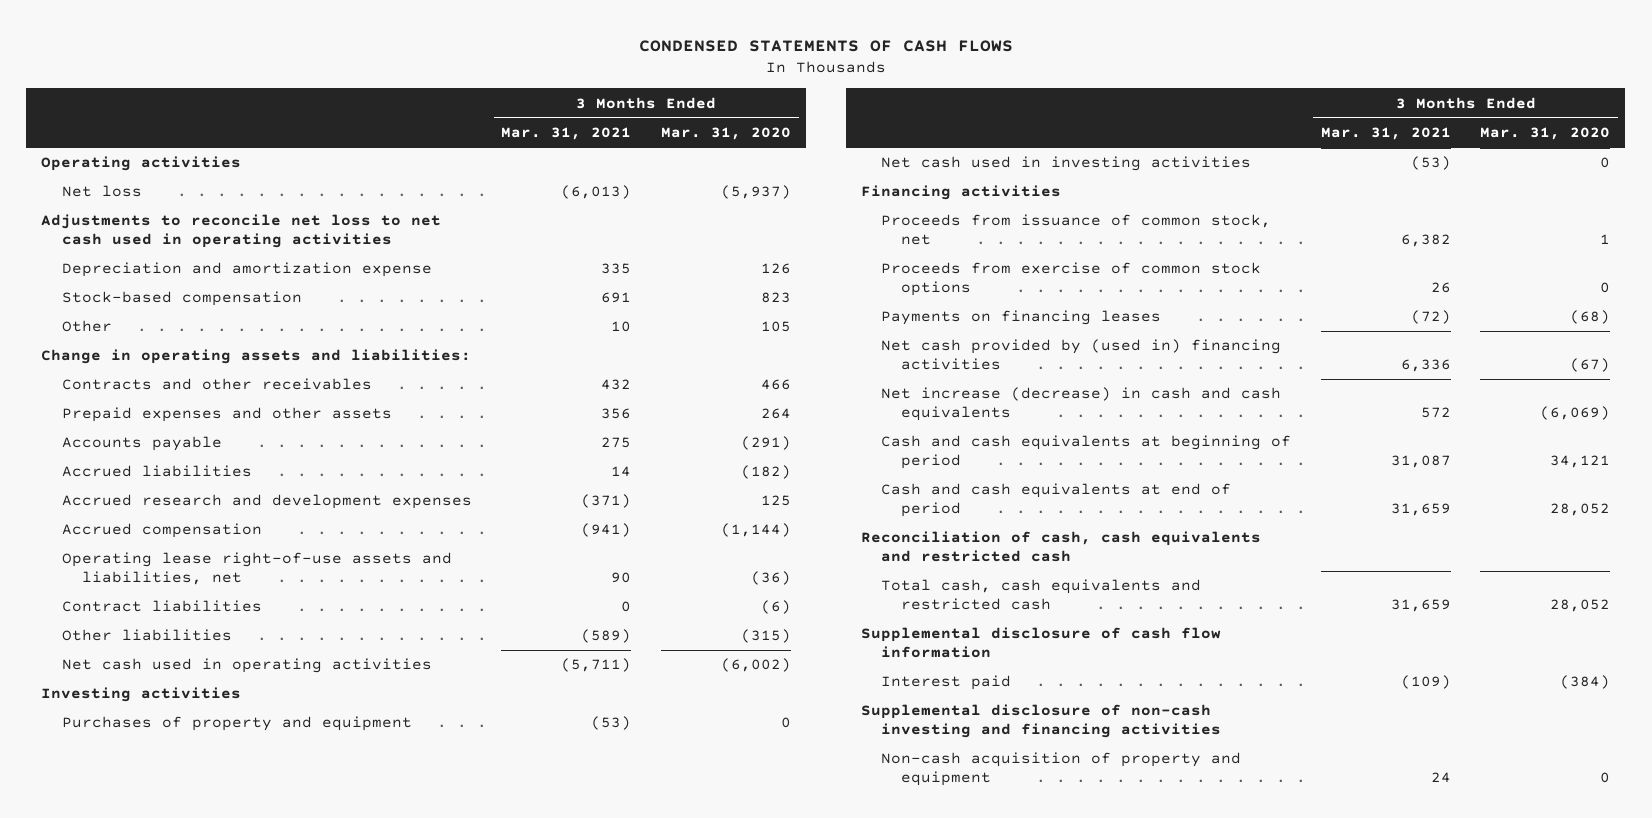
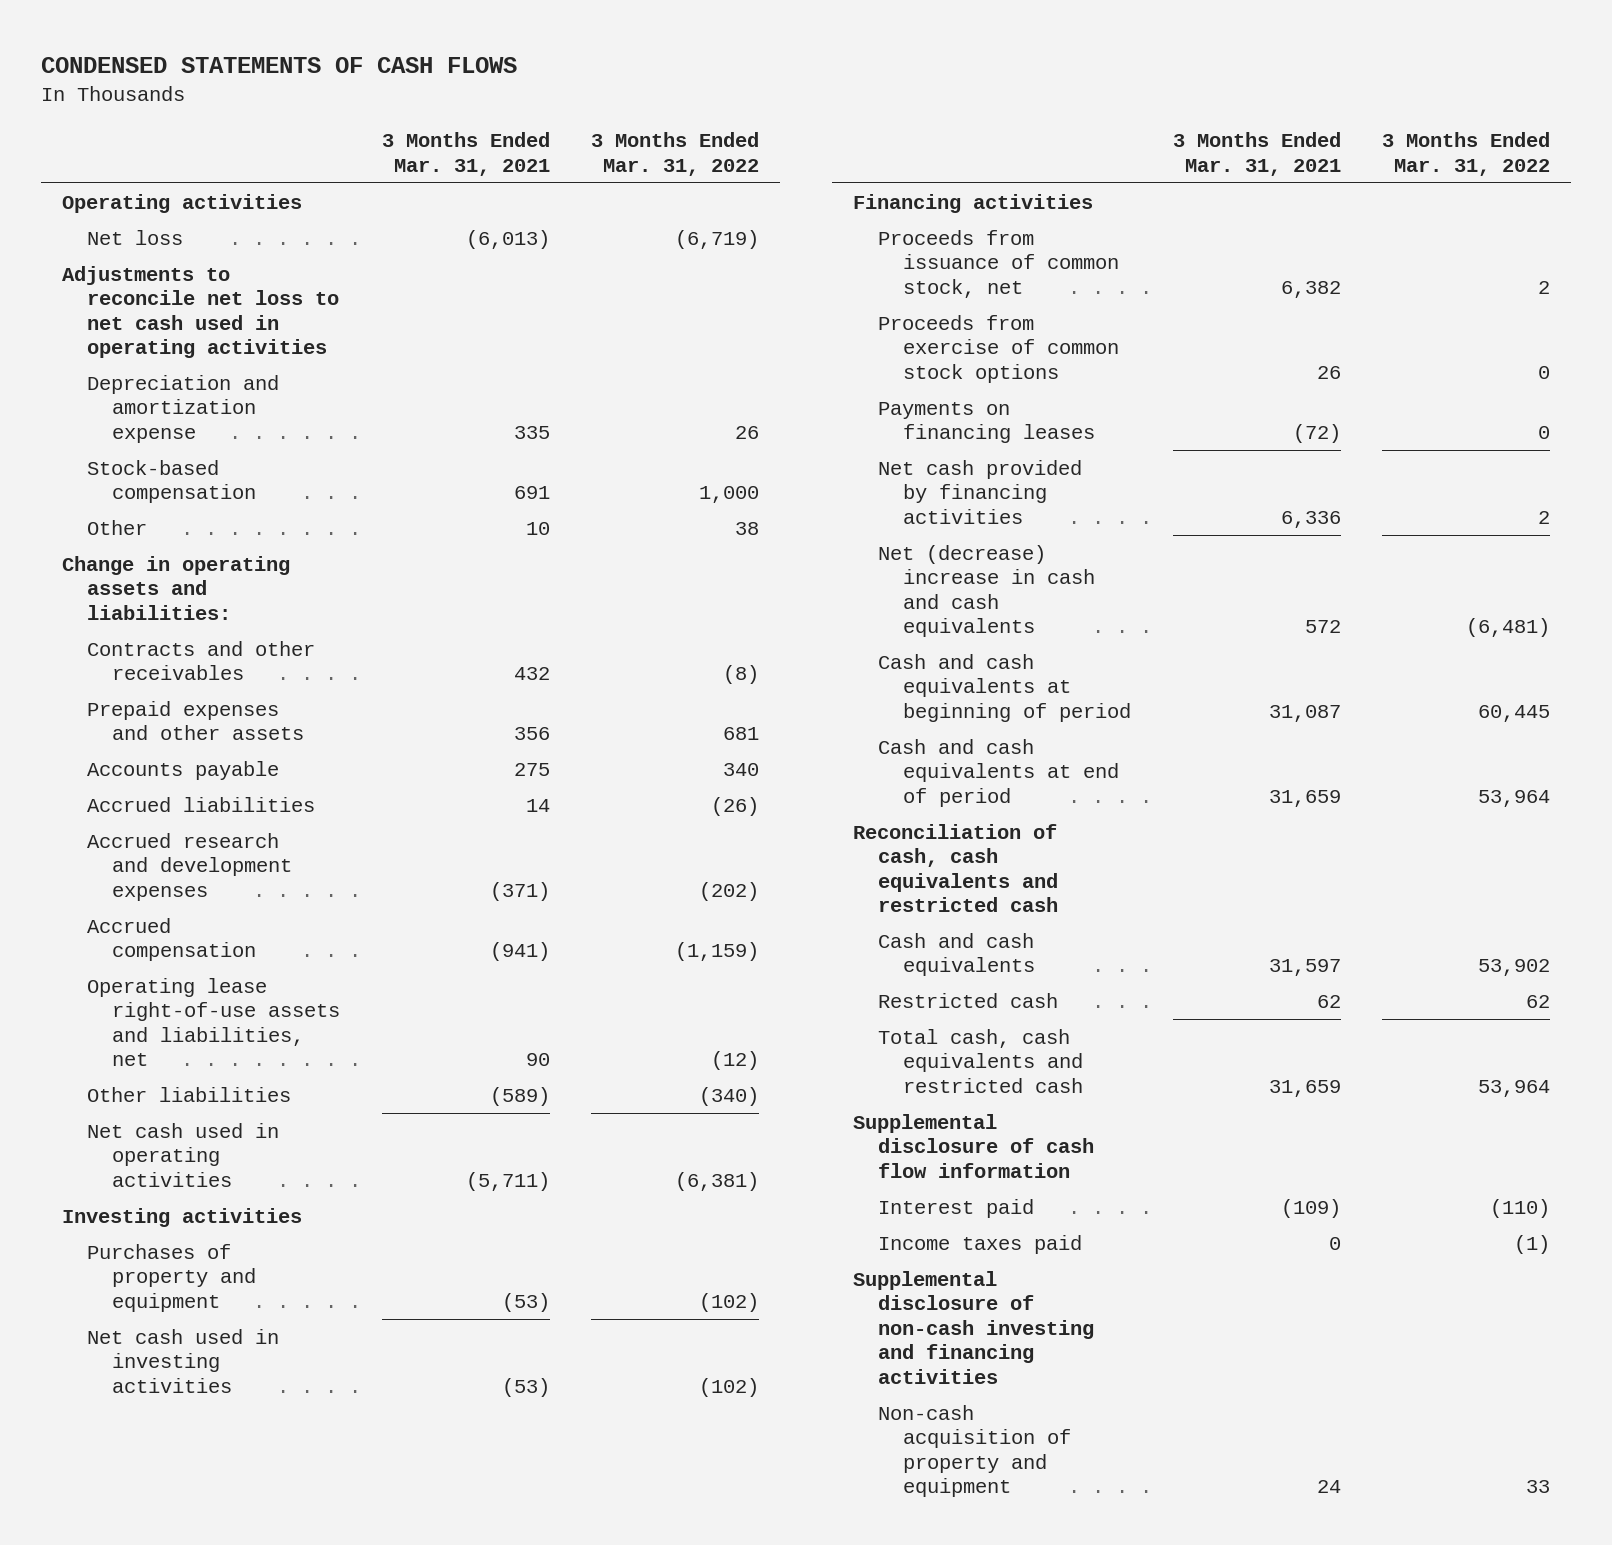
- | 3 Months Ended Mar. 31, 2021 | 3 Months Ended Mar. 31, 2020
+ | 3 Months Ended Mar. 31, 2021 | 3 Months Ended Mar. 31, 2022
- Contract liabilities | 0 | (6)
- Net cash provided by (used in) financing activities | 6,336 | (67)
- Net increase (decrease) in cash and cash equivalents | 572 | (6,069)
+ Net cash provided by financing activities | 6,336 | 2
+ Net (decrease) increase in cash and cash equivalents | 572 | (6,481)
+ Cash and cash equivalents | 31,597 | 53,902
+ Restricted cash | 62 | 62
+ Income taxes paid | 0 | (1)

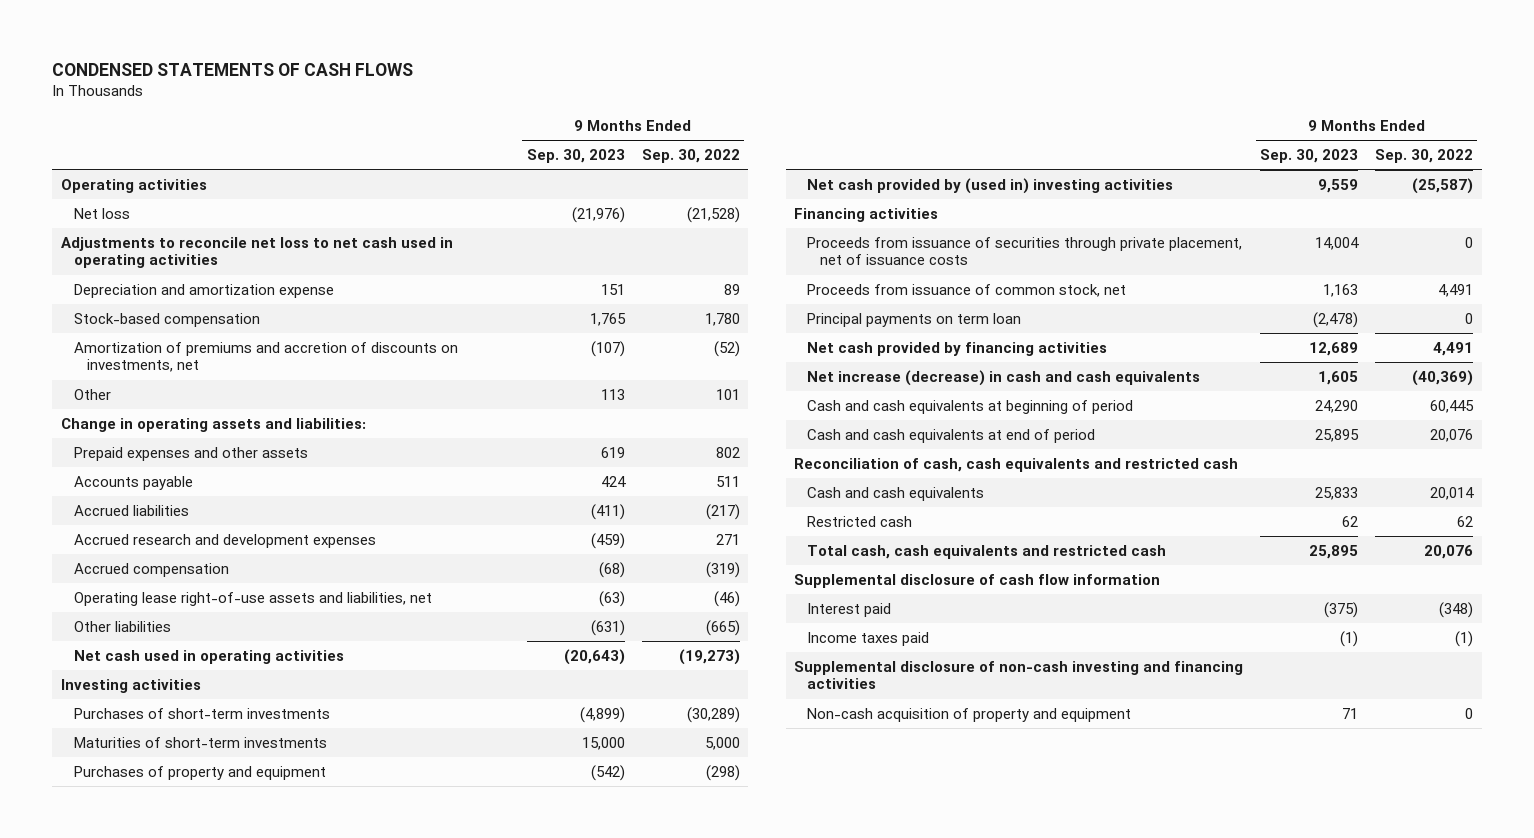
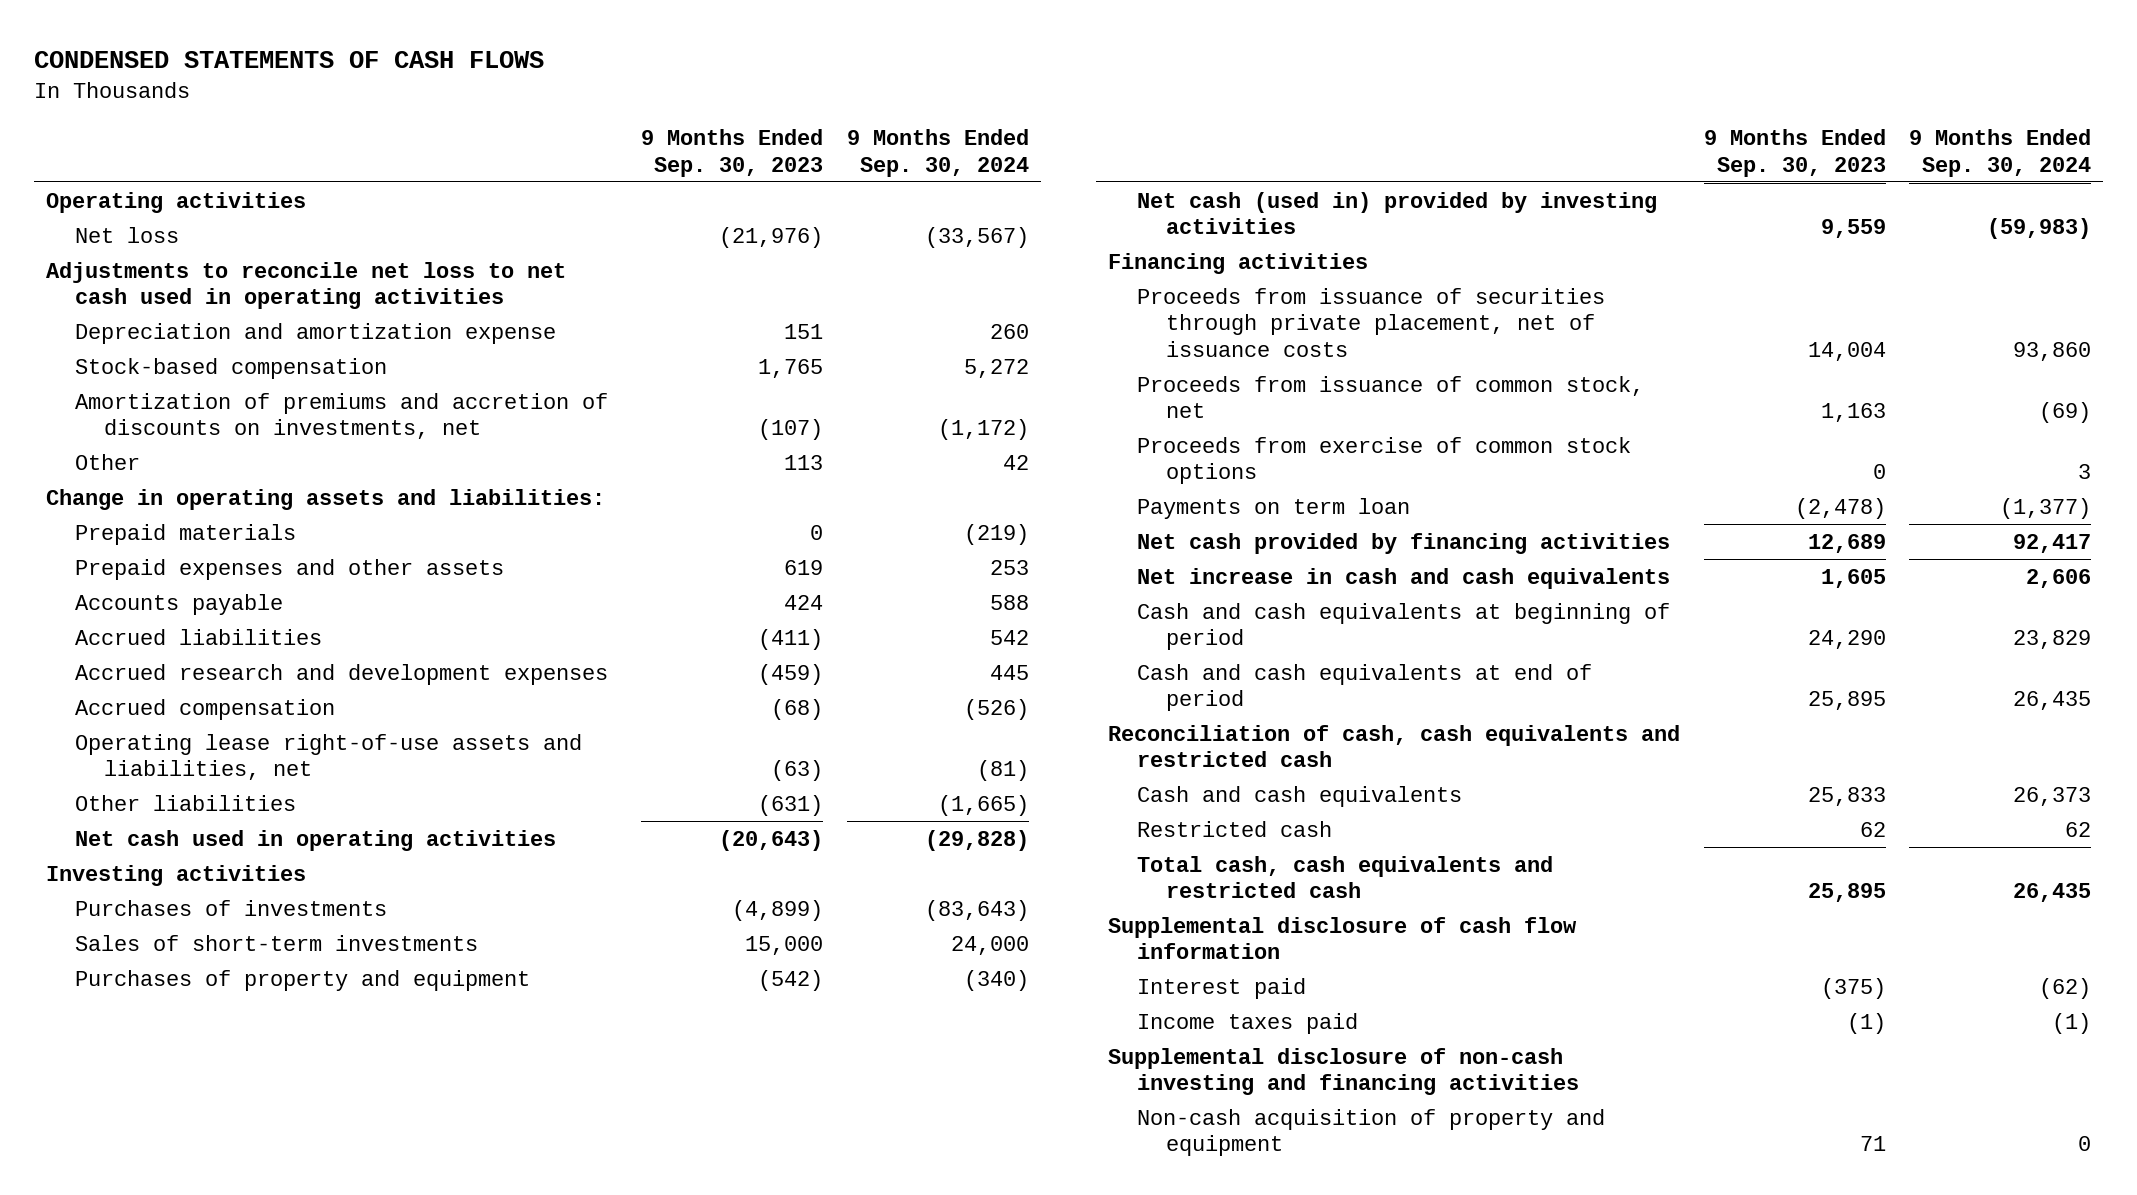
- | 9 Months Ended Sep. 30, 2023 | 9 Months Ended Sep. 30, 2022
+ | 9 Months Ended Sep. 30, 2023 | 9 Months Ended Sep. 30, 2024
+ Prepaid materials | 0 | (219)
- Purchases of short-term investments | (4,899) | (30,289)
- Maturities of short-term investments | 15,000 | 5,000
+ Purchases of investments | (4,899) | (83,643)
+ Sales of short-term investments | 15,000 | 24,000
- Net cash provided by (used in) investing activities | 9,559 | (25,587)
+ Net cash (used in) provided by investing activities | 9,559 | (59,983)
- Principal payments on term loan | (2,478) | 0
+ Proceeds from exercise of common stock options | 0 | 3
+ Payments on term loan | (2,478) | (1,377)
- Net increase (decrease) in cash and cash equivalents | 1,605 | (40,369)
+ Net increase in cash and cash equivalents | 1,605 | 2,606

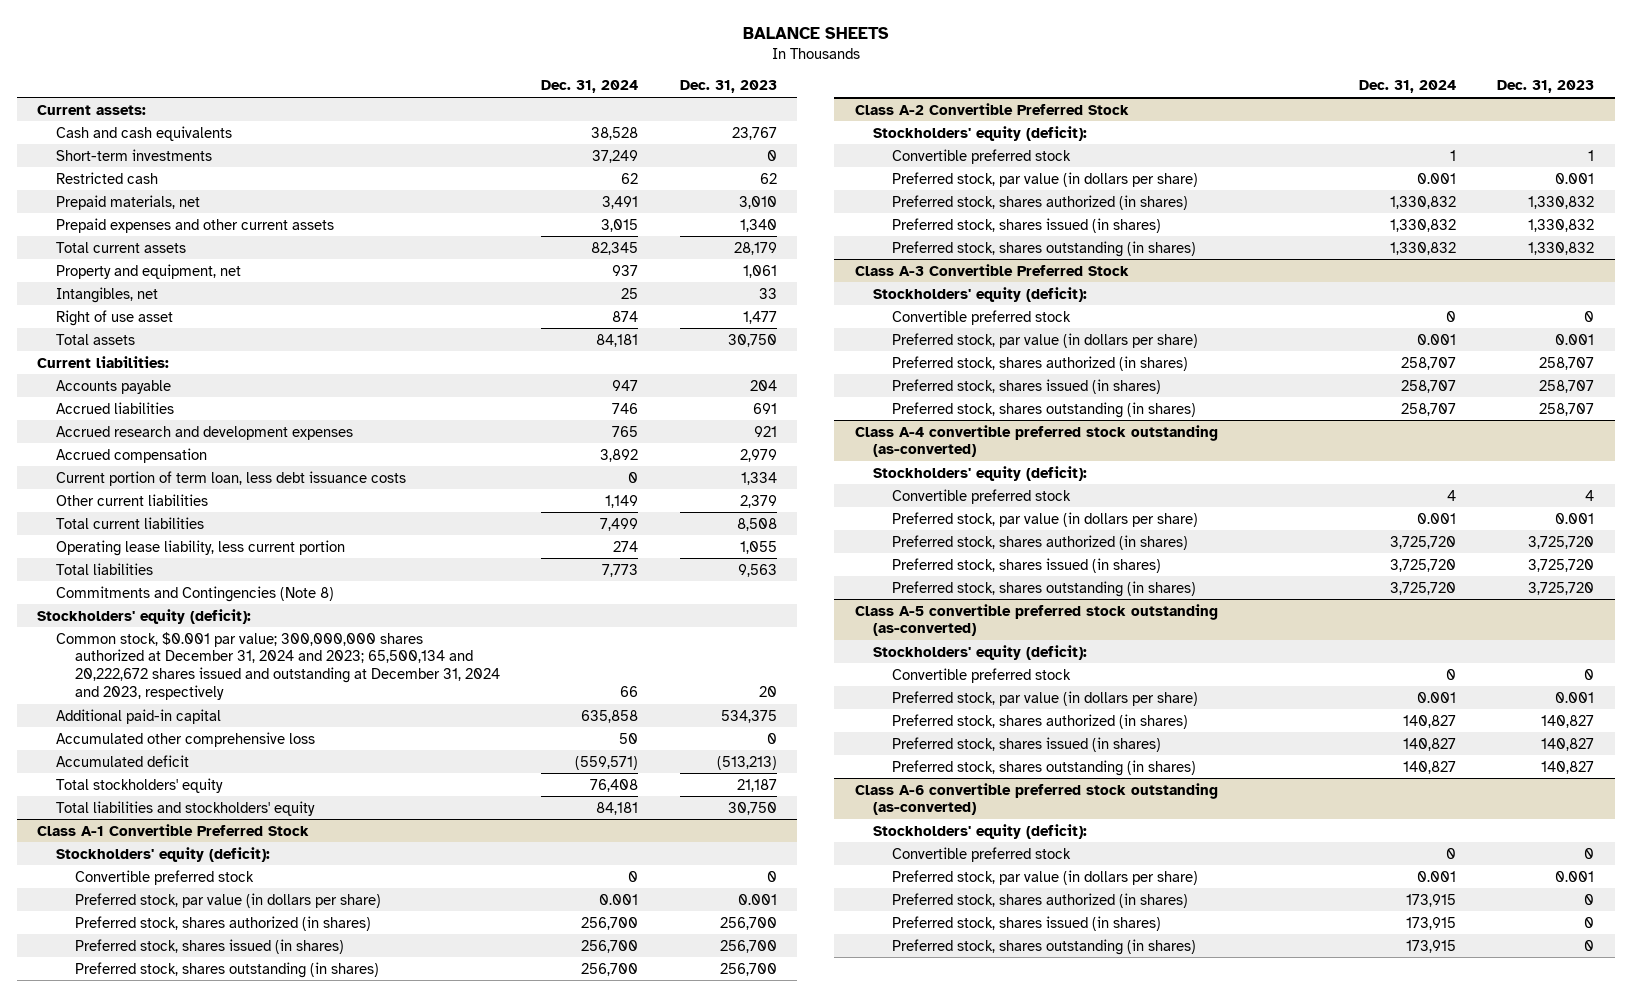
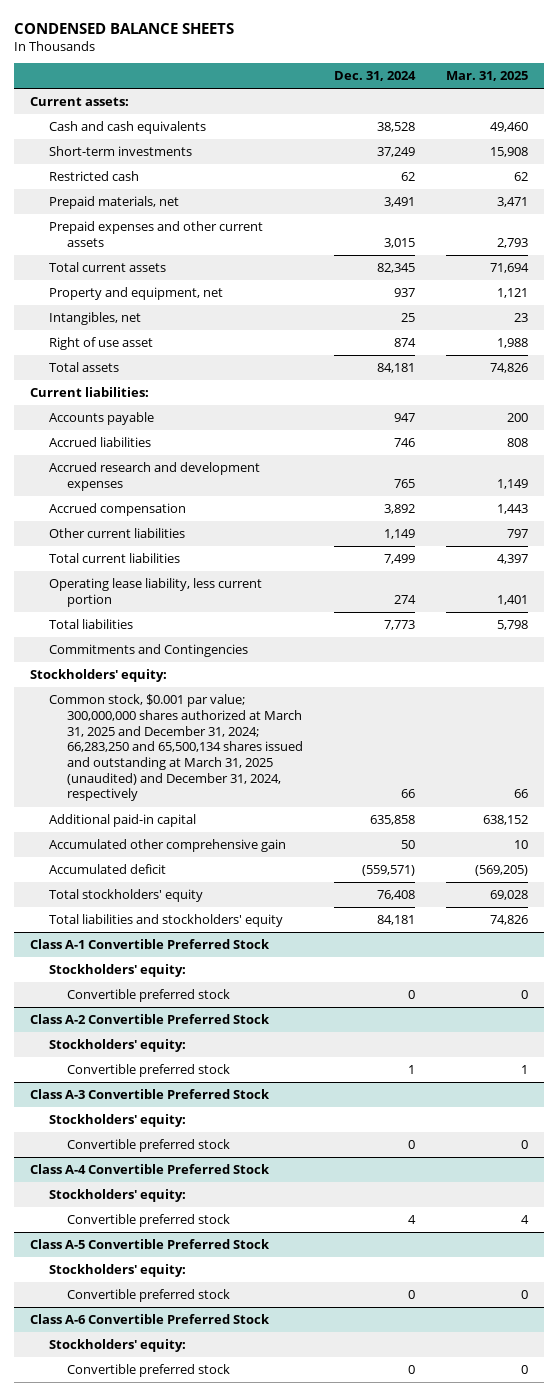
- BALANCE SHEETS
+ CONDENSED BALANCE SHEETS
- | Dec. 31, 2024 | Dec. 31, 2023
+ | Dec. 31, 2024 | Mar. 31, 2025
- Current portion of term loan, less debt issuance costs | 0 | 1,334
- Commitments and Contingencies (Note 8)
- Stockholders' equity (deficit):
- Common stock, $0.001 par value; 300,000,000 shares authorized at December 31, 2024 and 2023; 65,500,134 and 20,222,672 shares issued and outstanding at December 31, 2024 and 2023, respectively | 66 | 20
+ Commitments and Contingencies
+ Stockholders' equity:
+ Common stock, $0.001 par value; 300,000,000 shares authorized at March 31, 2025 and December 31, 2024; 66,283,250 and 65,500,134 shares issued and outstanding at March 31, 2025 (unaudited) and December 31, 2024, respectively | 66 | 66
- Accumulated other comprehensive loss | 50 | 0
+ Accumulated other comprehensive gain | 50 | 10
@ Class A-1 Convertible Preferred Stock
- Stockholders' equity (deficit):
+ Stockholders' equity:
- Preferred stock, par value (in dollars per share) | 0.001 | 0.001
- Preferred stock, shares authorized (in shares) | 256,700 | 256,700
- Preferred stock, shares issued (in shares) | 256,700 | 256,700
- Preferred stock, shares outstanding (in shares) | 256,700 | 256,700
@ Class A-2 Convertible Preferred Stock
- Stockholders' equity (deficit):
+ Stockholders' equity:
- Preferred stock, par value (in dollars per share) | 0.001 | 0.001
- Preferred stock, shares authorized (in shares) | 1,330,832 | 1,330,832
- Preferred stock, shares issued (in shares) | 1,330,832 | 1,330,832
- Preferred stock, shares outstanding (in shares) | 1,330,832 | 1,330,832
@ Class A-3 Convertible Preferred Stock
- Stockholders' equity (deficit):
+ Stockholders' equity:
- Preferred stock, par value (in dollars per share) | 0.001 | 0.001
- Preferred stock, shares authorized (in shares) | 258,707 | 258,707
- Preferred stock, shares issued (in shares) | 258,707 | 258,707
- Preferred stock, shares outstanding (in shares) | 258,707 | 258,707
- Class A-4 convertible preferred stock outstanding (as-converted)
- Stockholders' equity (deficit):
+ Class A-4 Convertible Preferred Stock
+ Stockholders' equity:
- Preferred stock, par value (in dollars per share) | 0.001 | 0.001
- Preferred stock, shares authorized (in shares) | 3,725,720 | 3,725,720
- Preferred stock, shares issued (in shares) | 3,725,720 | 3,725,720
- Preferred stock, shares outstanding (in shares) | 3,725,720 | 3,725,720
- Class A-5 convertible preferred stock outstanding (as-converted)
- Stockholders' equity (deficit):
+ Class A-5 Convertible Preferred Stock
+ Stockholders' equity:
- Preferred stock, par value (in dollars per share) | 0.001 | 0.001
- Preferred stock, shares authorized (in shares) | 140,827 | 140,827
- Preferred stock, shares issued (in shares) | 140,827 | 140,827
- Preferred stock, shares outstanding (in shares) | 140,827 | 140,827
- Class A-6 convertible preferred stock outstanding (as-converted)
- Stockholders' equity (deficit):
+ Class A-6 Convertible Preferred Stock
+ Stockholders' equity:
- Preferred stock, par value (in dollars per share) | 0.001 | 0.001
- Preferred stock, shares authorized (in shares) | 173,915 | 0
- Preferred stock, shares issued (in shares) | 173,915 | 0
- Preferred stock, shares outstanding (in shares) | 173,915 | 0

